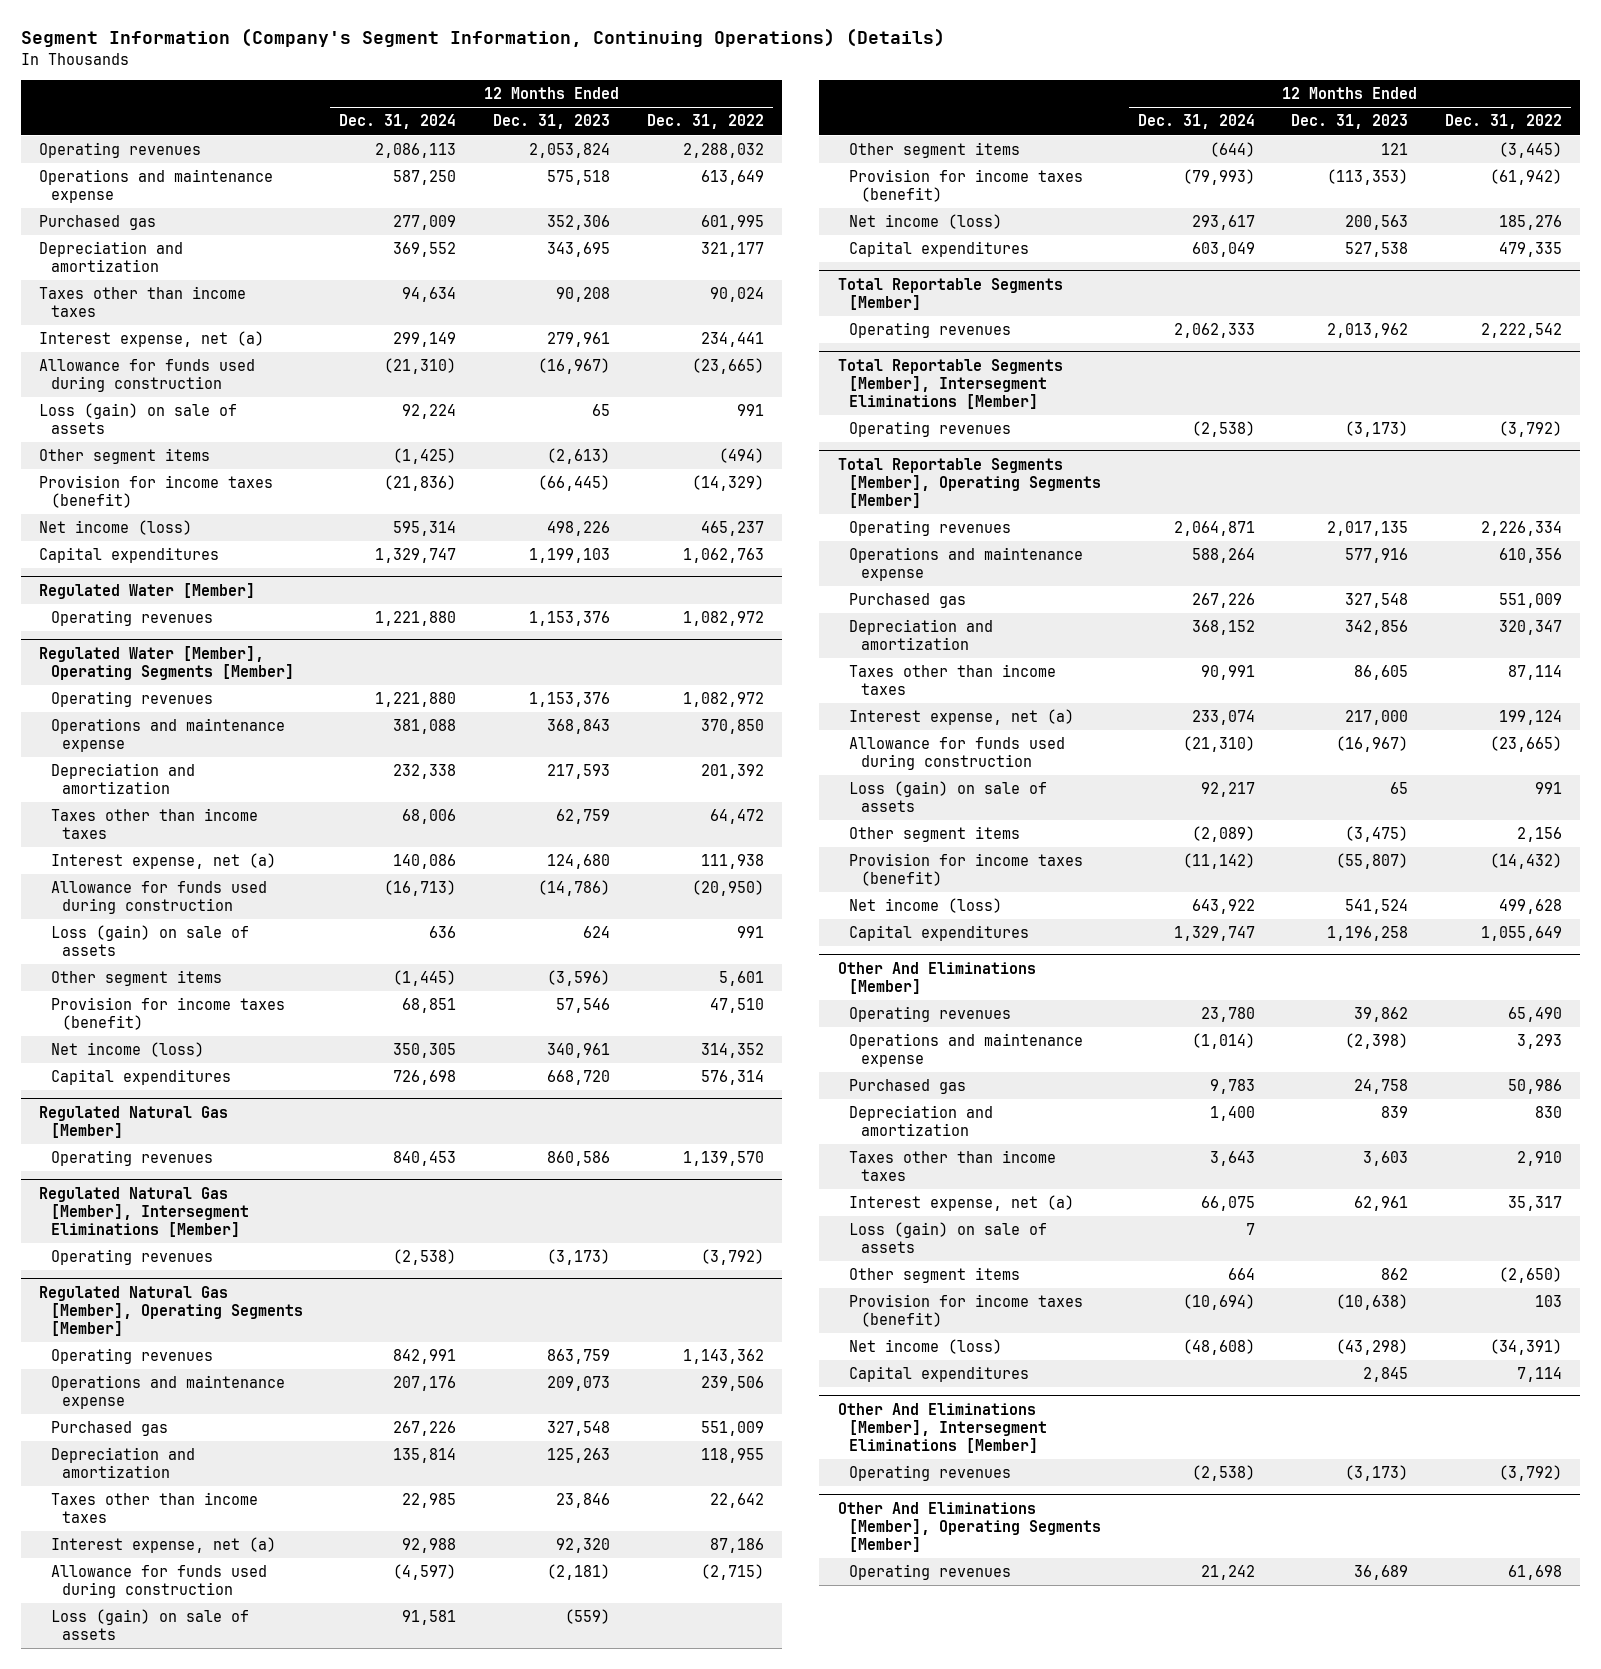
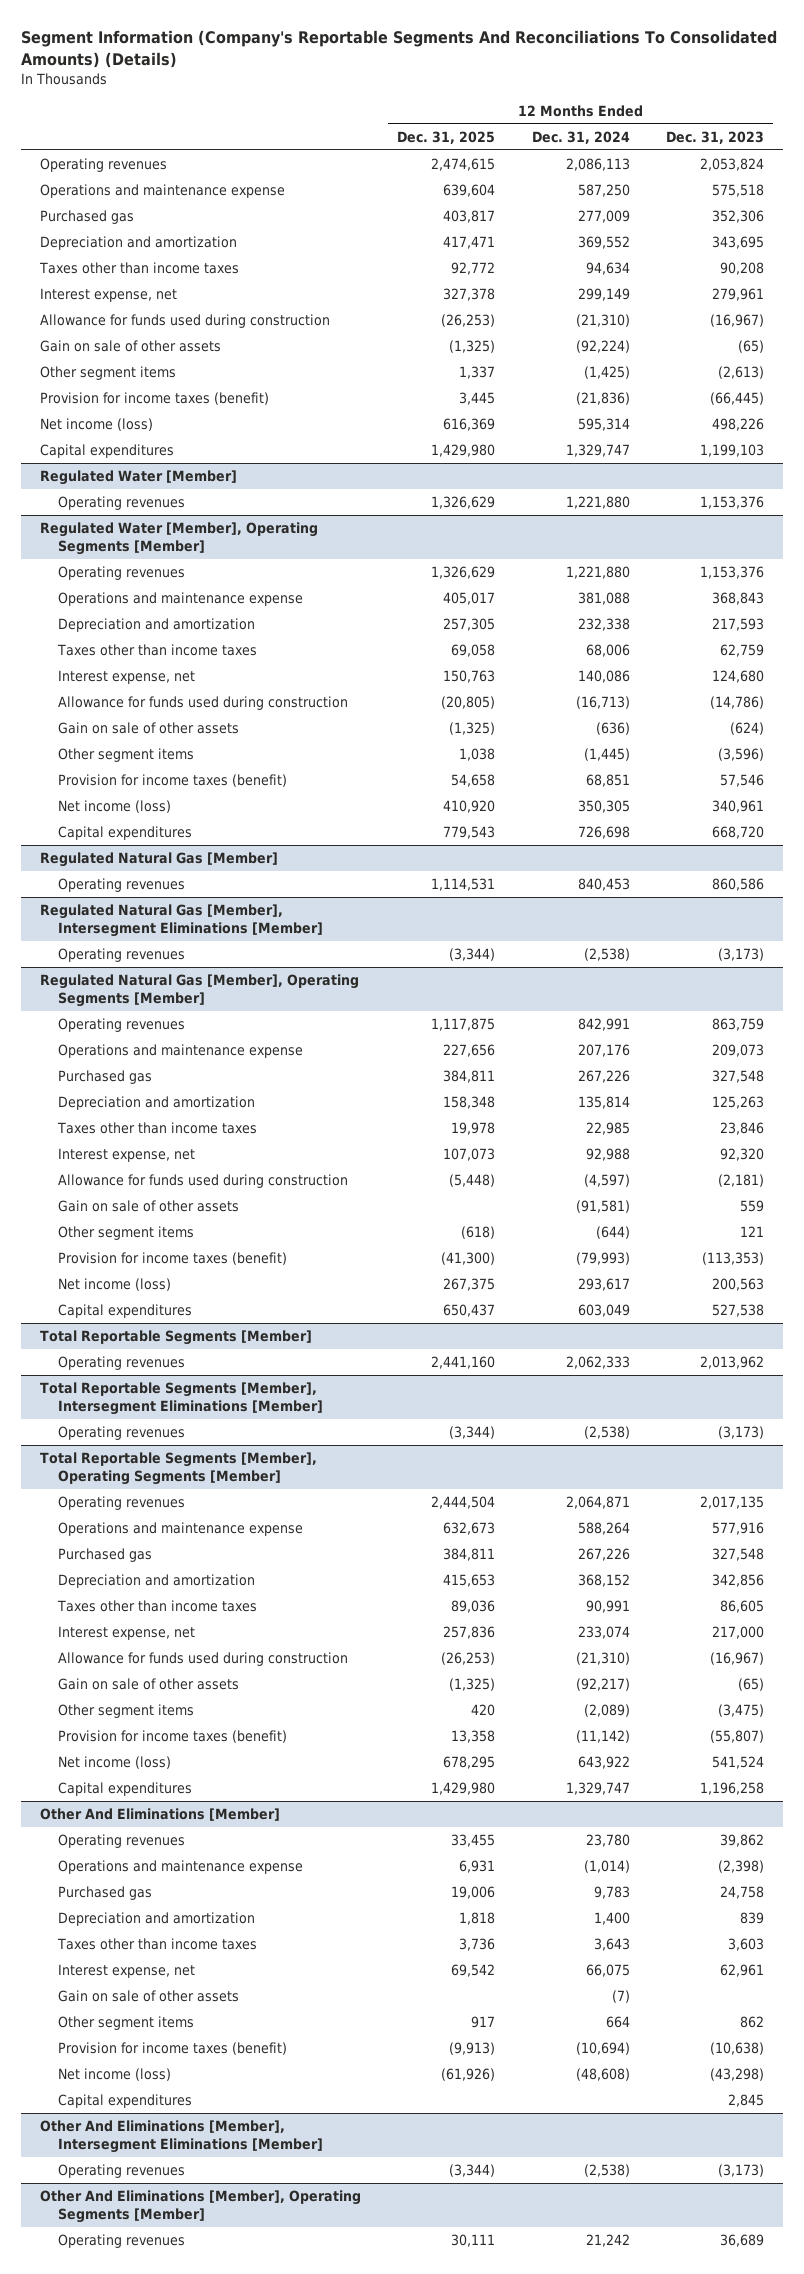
- Segment Information (Company's Segment Information, Continuing Operations) (Details)
+ Segment Information (Company's Reportable Segments And Reconciliations To Consolidated Amounts) (Details)
- | 12 Months Ended Dec. 31, 2024 | 12 Months Ended Dec. 31, 2023 | 12 Months Ended Dec. 31, 2022
+ | 12 Months Ended Dec. 31, 2025 | 12 Months Ended Dec. 31, 2024 | 12 Months Ended Dec. 31, 2023
- Interest expense, net (a) | 299,149 | 279,961 | 234,441
+ Interest expense, net | 327,378 | 299,149 | 279,961
- Loss (gain) on sale of assets | 92,224 | 65 | 991
+ Gain on sale of other assets | (1,325) | (92,224) | (65)
@ Regulated Water [Member], Operating Segments [Member]
- Interest expense, net (a) | 140,086 | 124,680 | 111,938
+ Interest expense, net | 150,763 | 140,086 | 124,680
- Loss (gain) on sale of assets | 636 | 624 | 991
+ Gain on sale of other assets | (1,325) | (636) | (624)
@ Regulated Natural Gas [Member], Operating Segments [Member]
- Interest expense, net (a) | 92,988 | 92,320 | 87,186
+ Interest expense, net | 107,073 | 92,988 | 92,320
- Loss (gain) on sale of assets | 91,581 | (559) |
+ Gain on sale of other assets | | (91,581) | 559
@ Total Reportable Segments [Member], Operating Segments [Member]
- Interest expense, net (a) | 233,074 | 217,000 | 199,124
+ Interest expense, net | 257,836 | 233,074 | 217,000
- Loss (gain) on sale of assets | 92,217 | 65 | 991
+ Gain on sale of other assets | (1,325) | (92,217) | (65)
@ Other And Eliminations [Member]
- Interest expense, net (a) | 66,075 | 62,961 | 35,317
- Loss (gain) on sale of assets | 7 | |
+ Interest expense, net | 69,542 | 66,075 | 62,961
+ Gain on sale of other assets | | (7) |

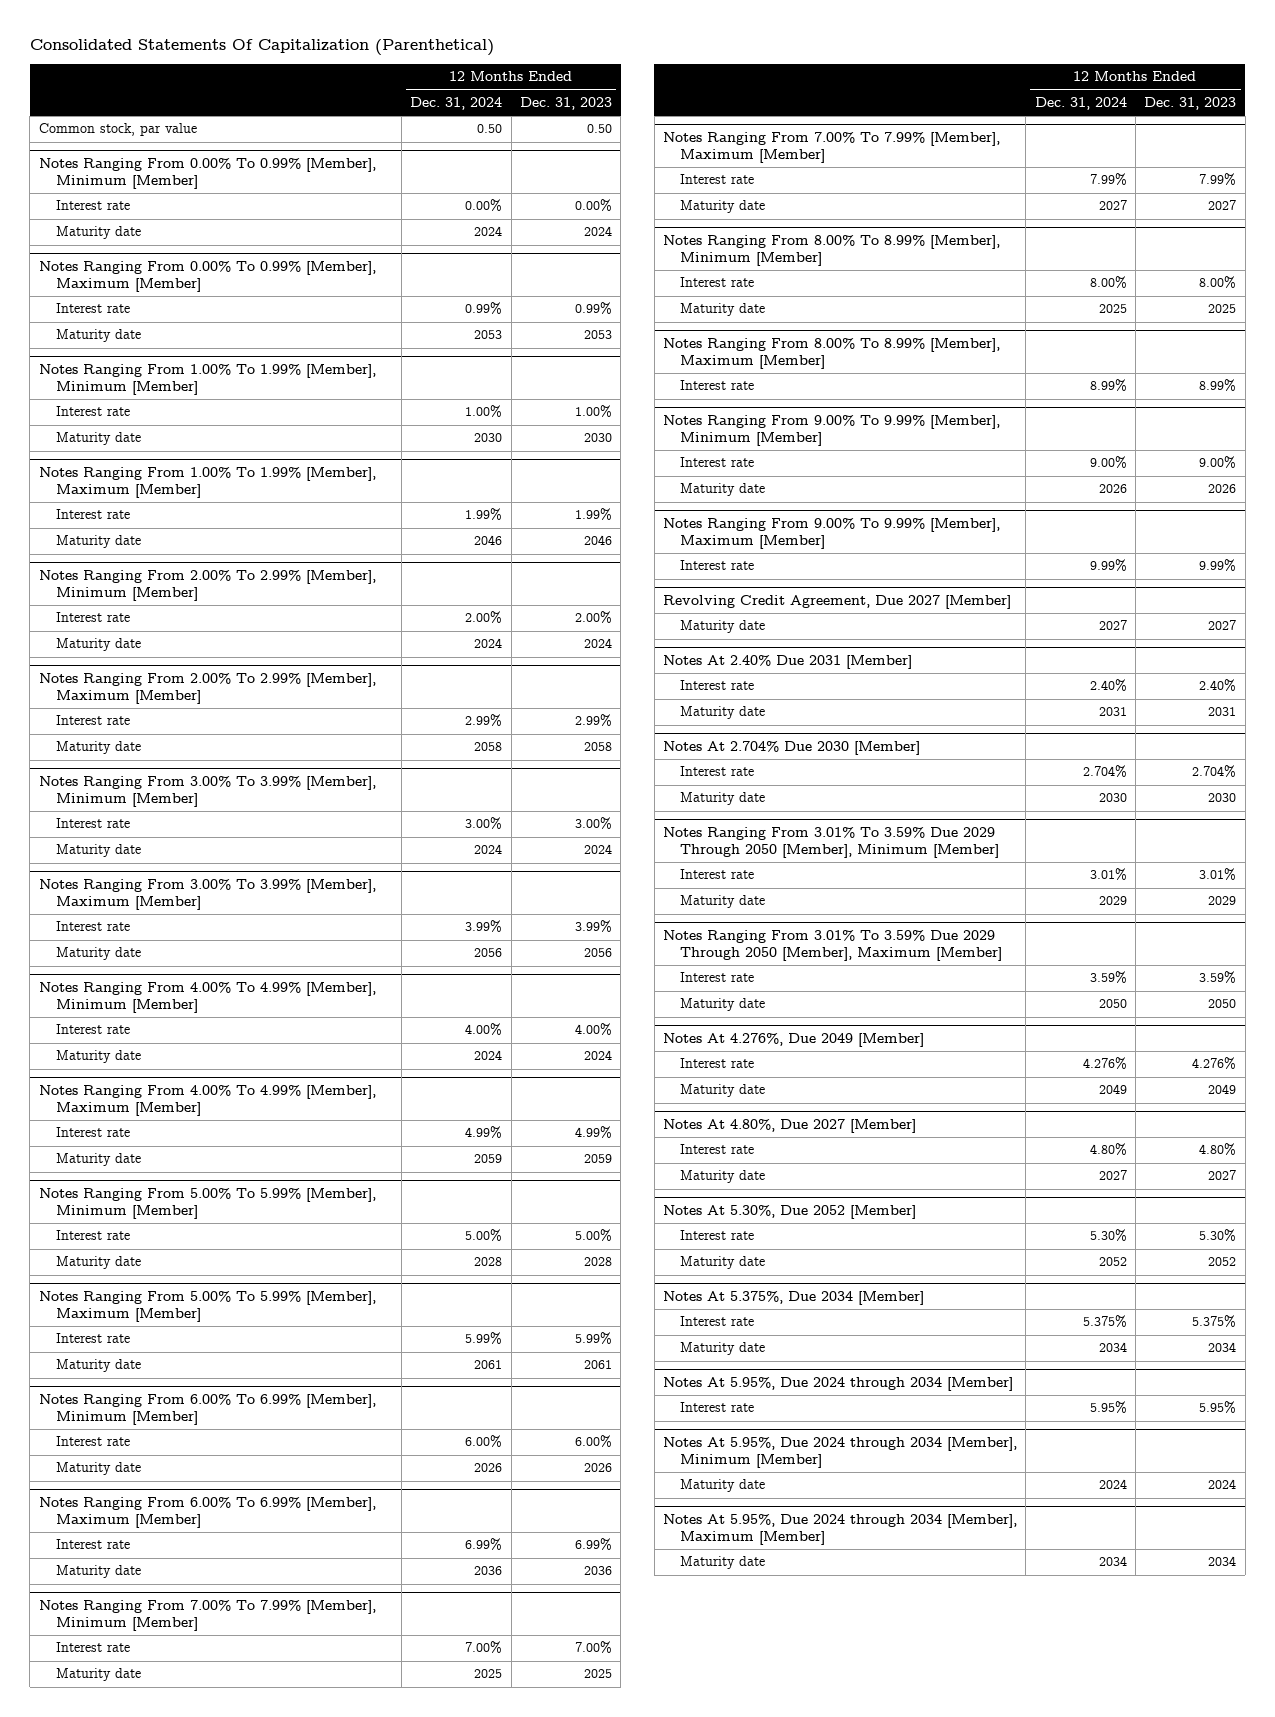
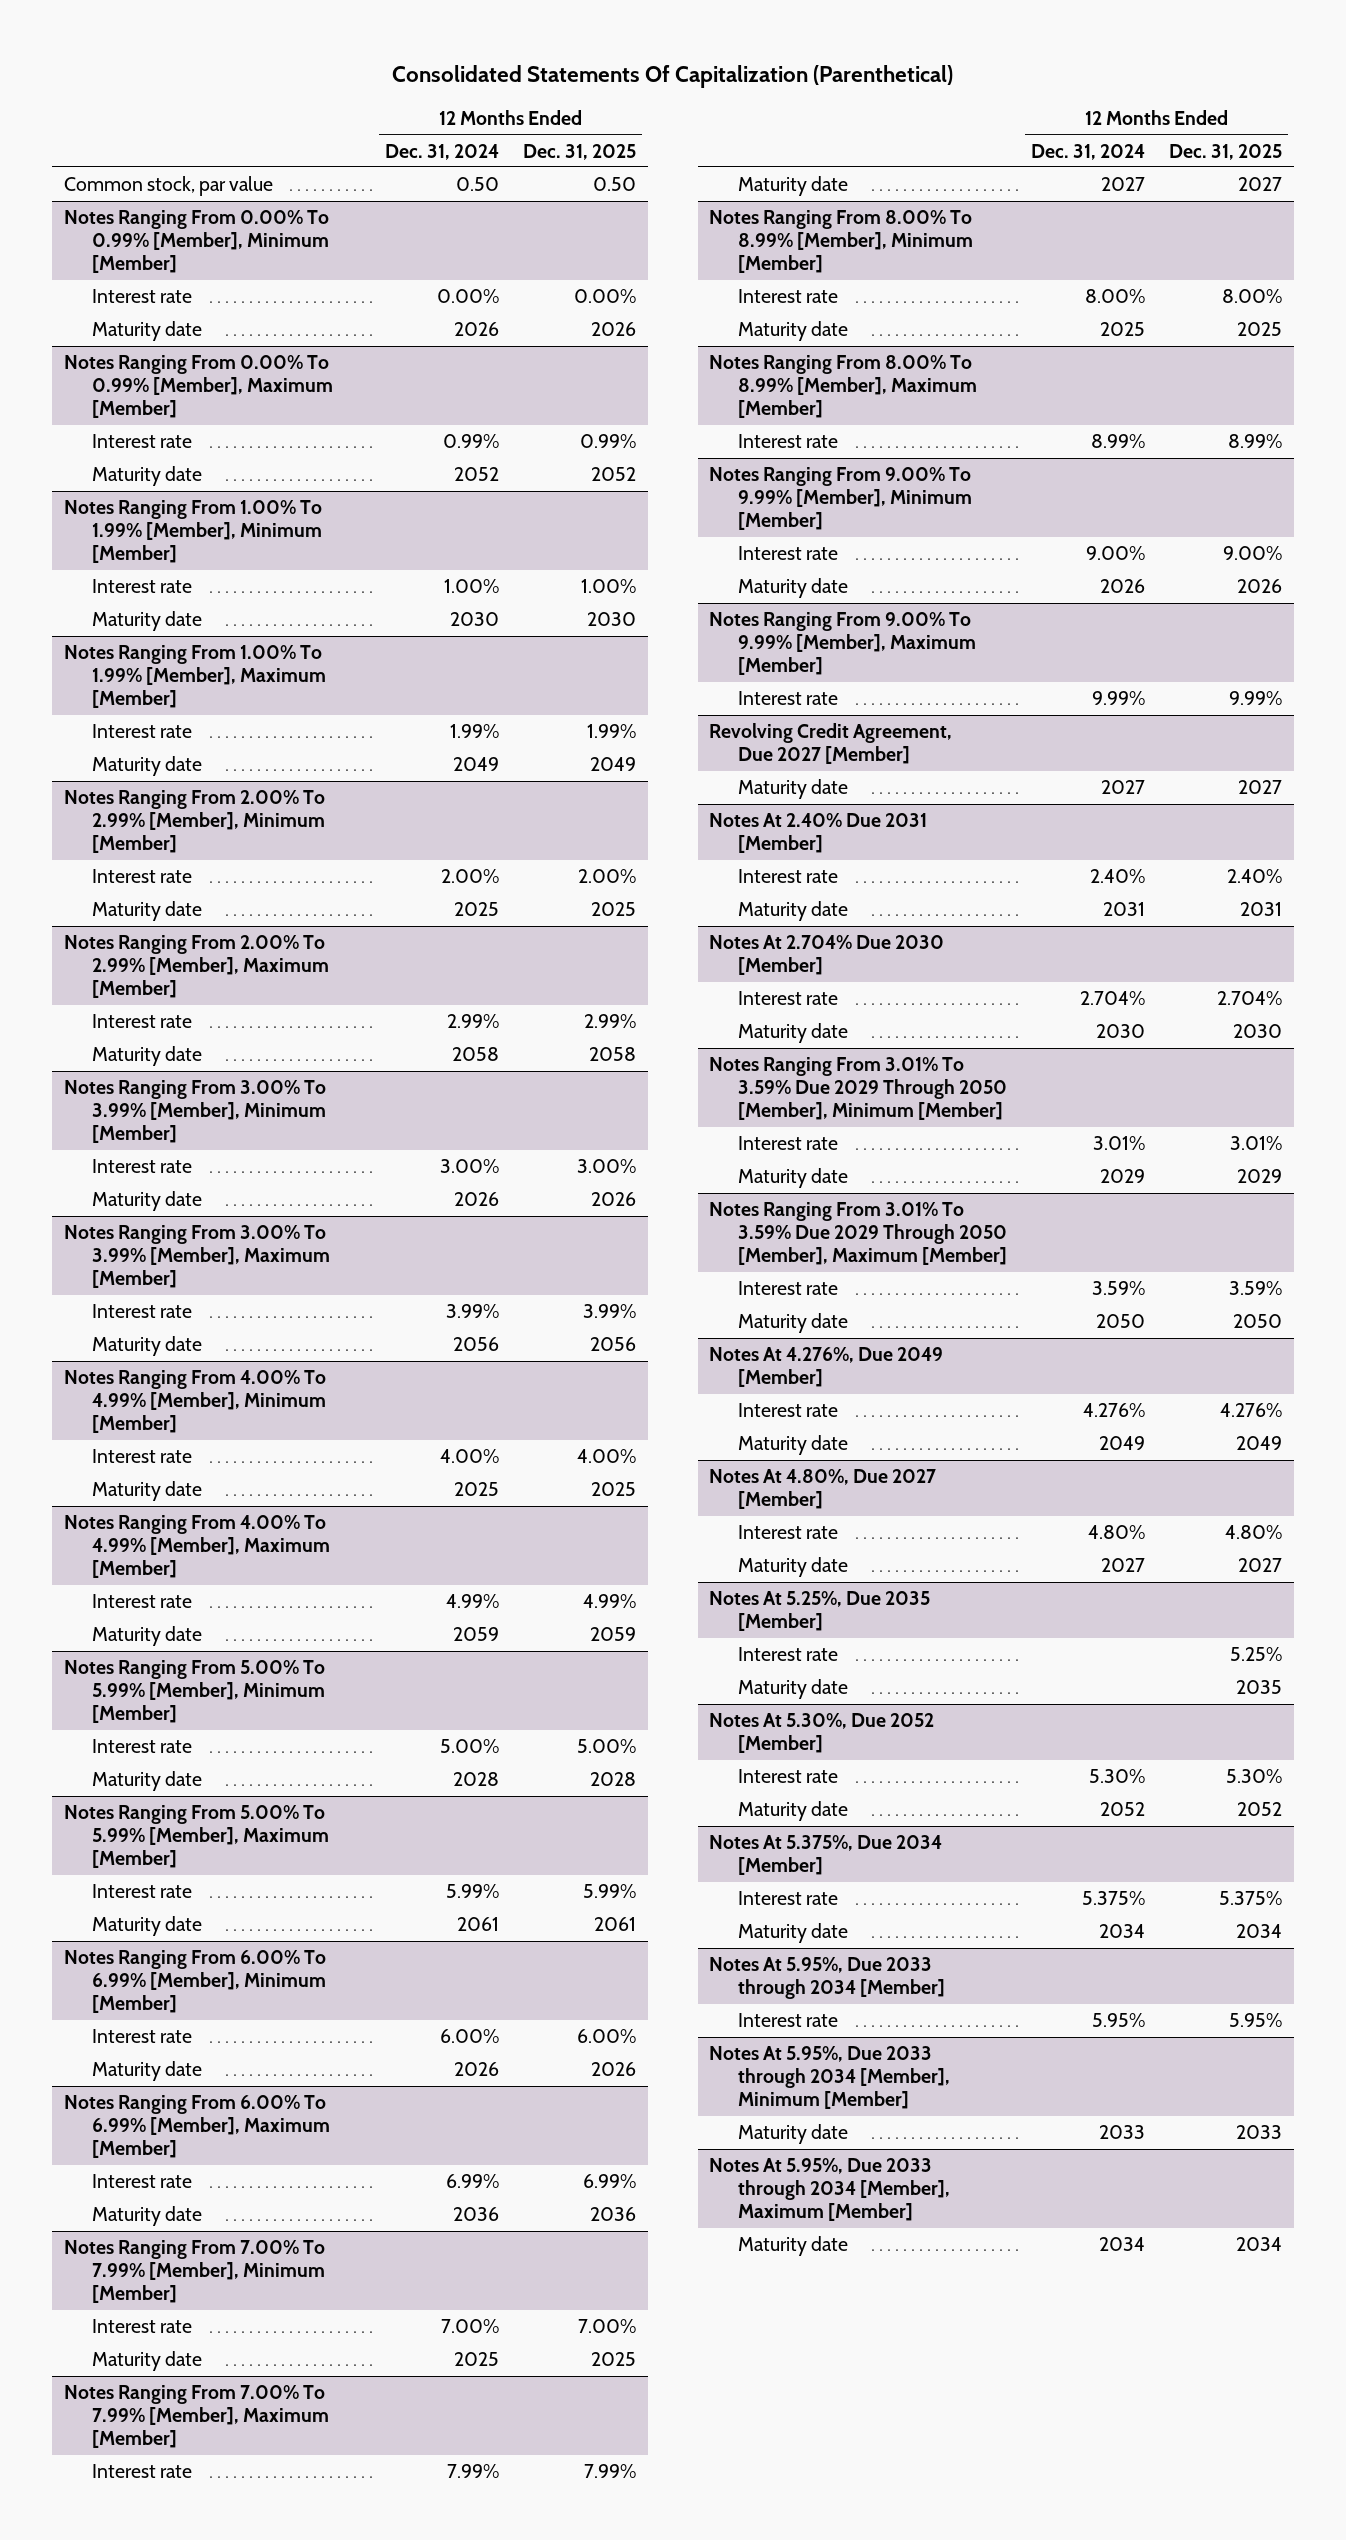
- | 12 Months Ended Dec. 31, 2024 | 12 Months Ended Dec. 31, 2023
+ | 12 Months Ended Dec. 31, 2024 | 12 Months Ended Dec. 31, 2025
@ Notes Ranging From 0.00% To 0.99% [Member], Minimum [Member]
- Maturity date | 2024 | 2024
+ Maturity date | 2026 | 2026
@ Notes Ranging From 0.00% To 0.99% [Member], Maximum [Member]
- Maturity date | 2053 | 2053
+ Maturity date | 2052 | 2052
@ Notes Ranging From 1.00% To 1.99% [Member], Maximum [Member]
- Maturity date | 2046 | 2046
+ Maturity date | 2049 | 2049
@ Notes Ranging From 2.00% To 2.99% [Member], Minimum [Member]
- Maturity date | 2024 | 2024
+ Maturity date | 2025 | 2025
@ Notes Ranging From 3.00% To 3.99% [Member], Minimum [Member]
- Maturity date | 2024 | 2024
+ Maturity date | 2026 | 2026
@ Notes Ranging From 4.00% To 4.99% [Member], Minimum [Member]
- Maturity date | 2024 | 2024
+ Maturity date | 2025 | 2025
+ Notes At 5.25%, Due 2035 [Member]
+ Interest rate | | 5.25%
+ Maturity date | | 2035
- Notes At 5.95%, Due 2024 through 2034 [Member]
+ Notes At 5.95%, Due 2033 through 2034 [Member]
- Notes At 5.95%, Due 2024 through 2034 [Member], Minimum [Member]
- Maturity date | 2024 | 2024
- Notes At 5.95%, Due 2024 through 2034 [Member], Maximum [Member]
+ Notes At 5.95%, Due 2033 through 2034 [Member], Minimum [Member]
+ Maturity date | 2033 | 2033
+ Notes At 5.95%, Due 2033 through 2034 [Member], Maximum [Member]

